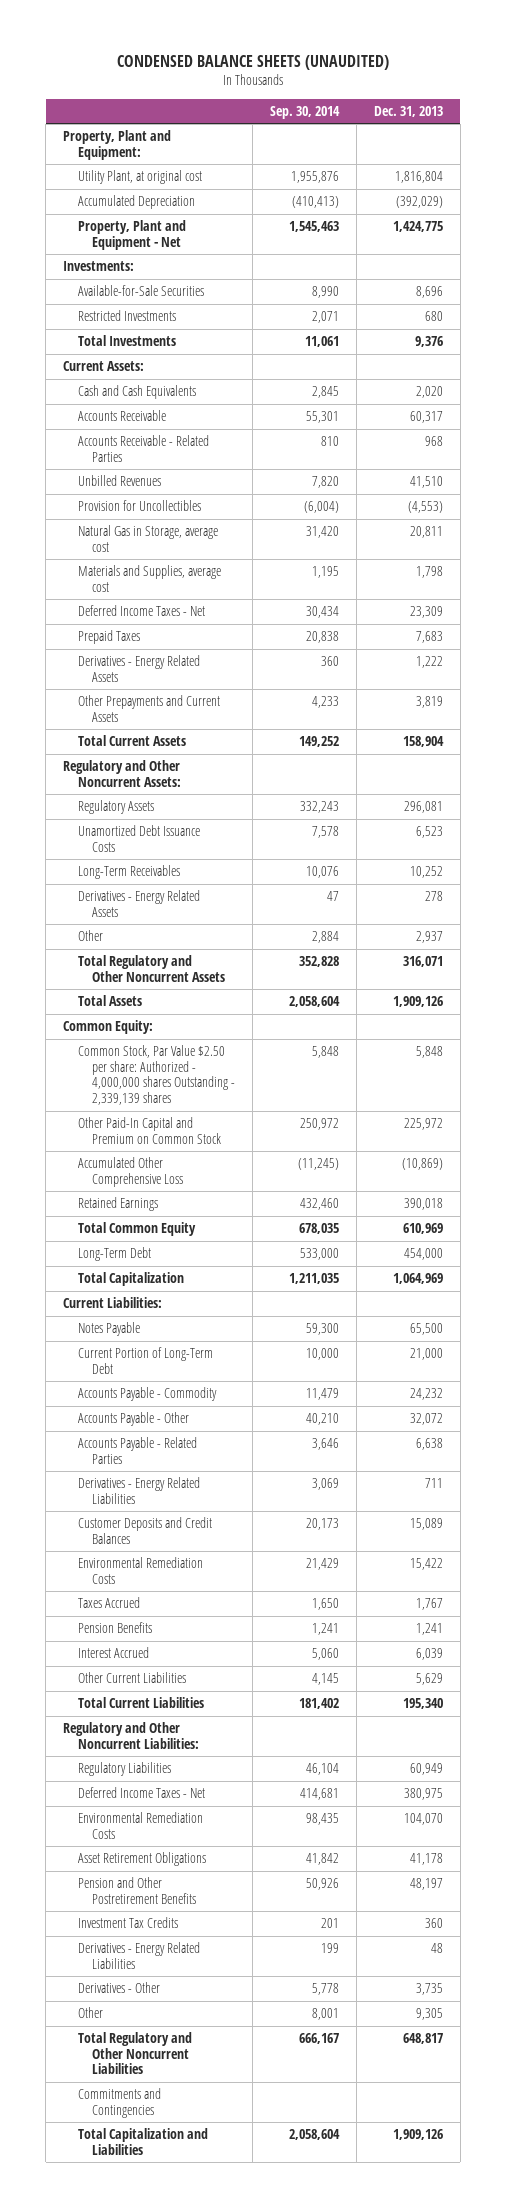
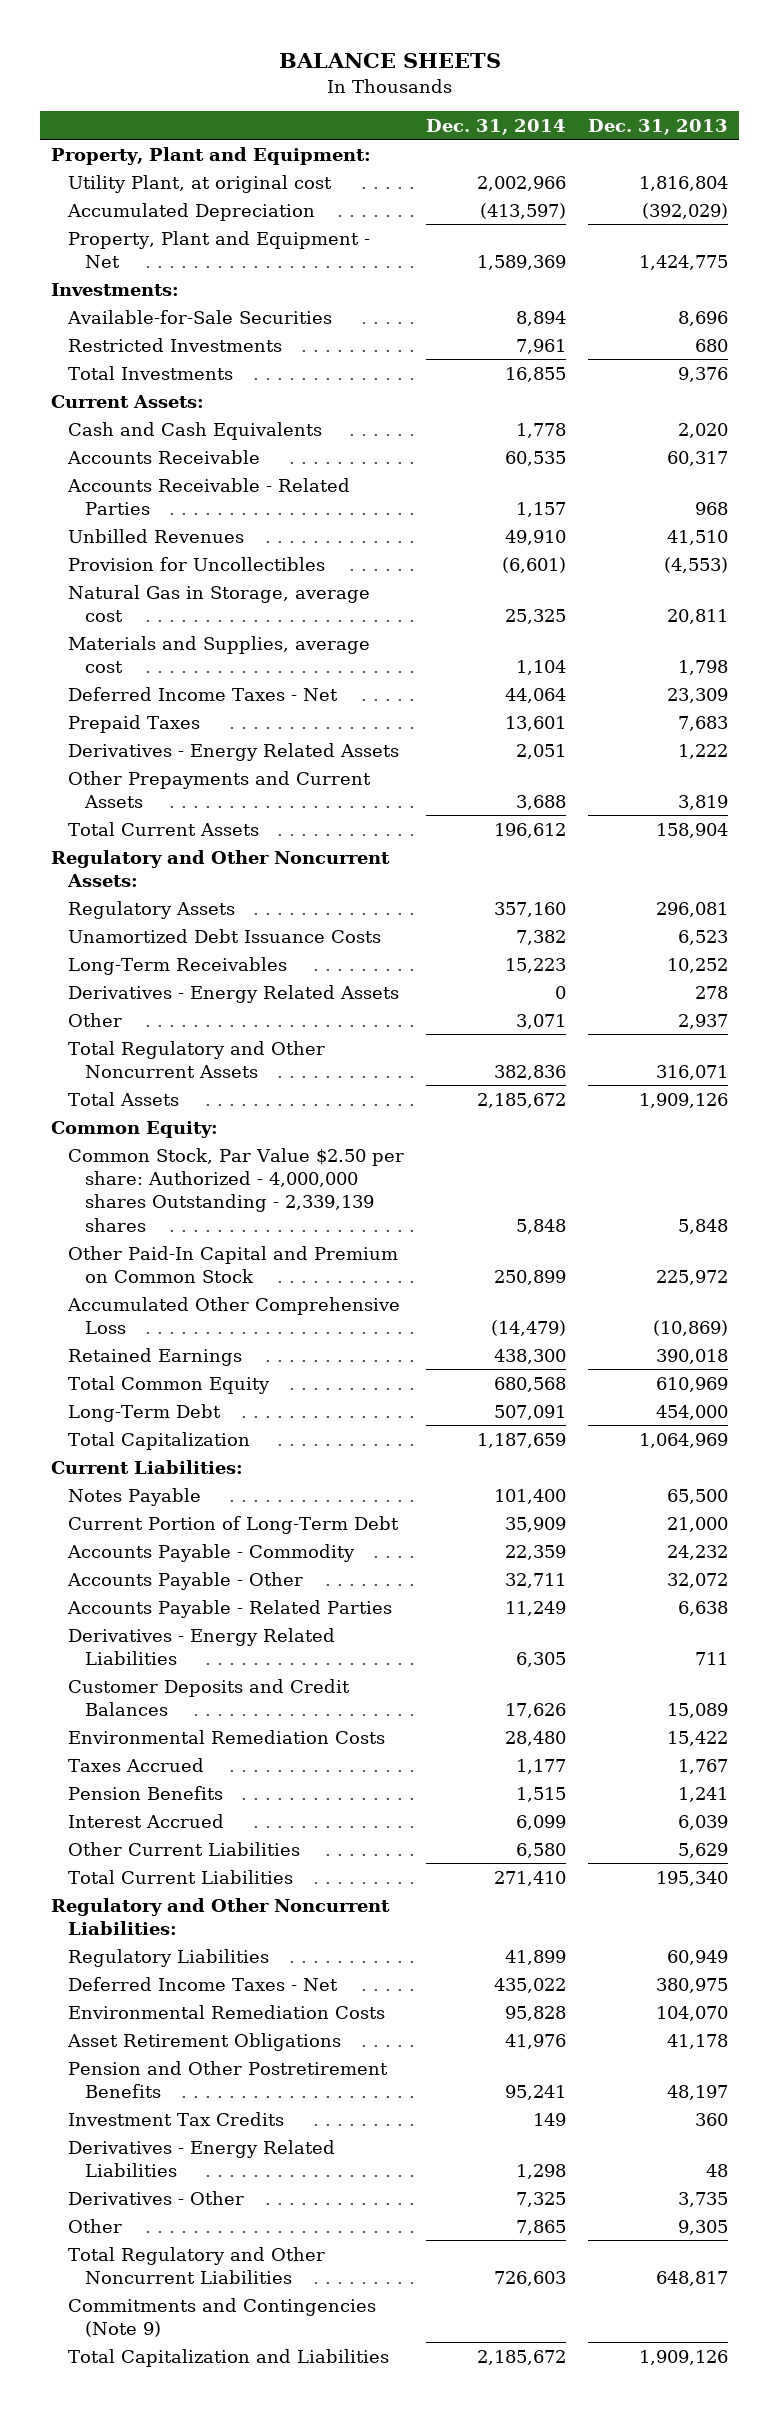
- CONDENSED BALANCE SHEETS (UNAUDITED)
+ BALANCE SHEETS
- | Sep. 30, 2014 | Dec. 31, 2013
+ | Dec. 31, 2014 | Dec. 31, 2013
- Commitments and Contingencies
+ Commitments and Contingencies (Note 9)

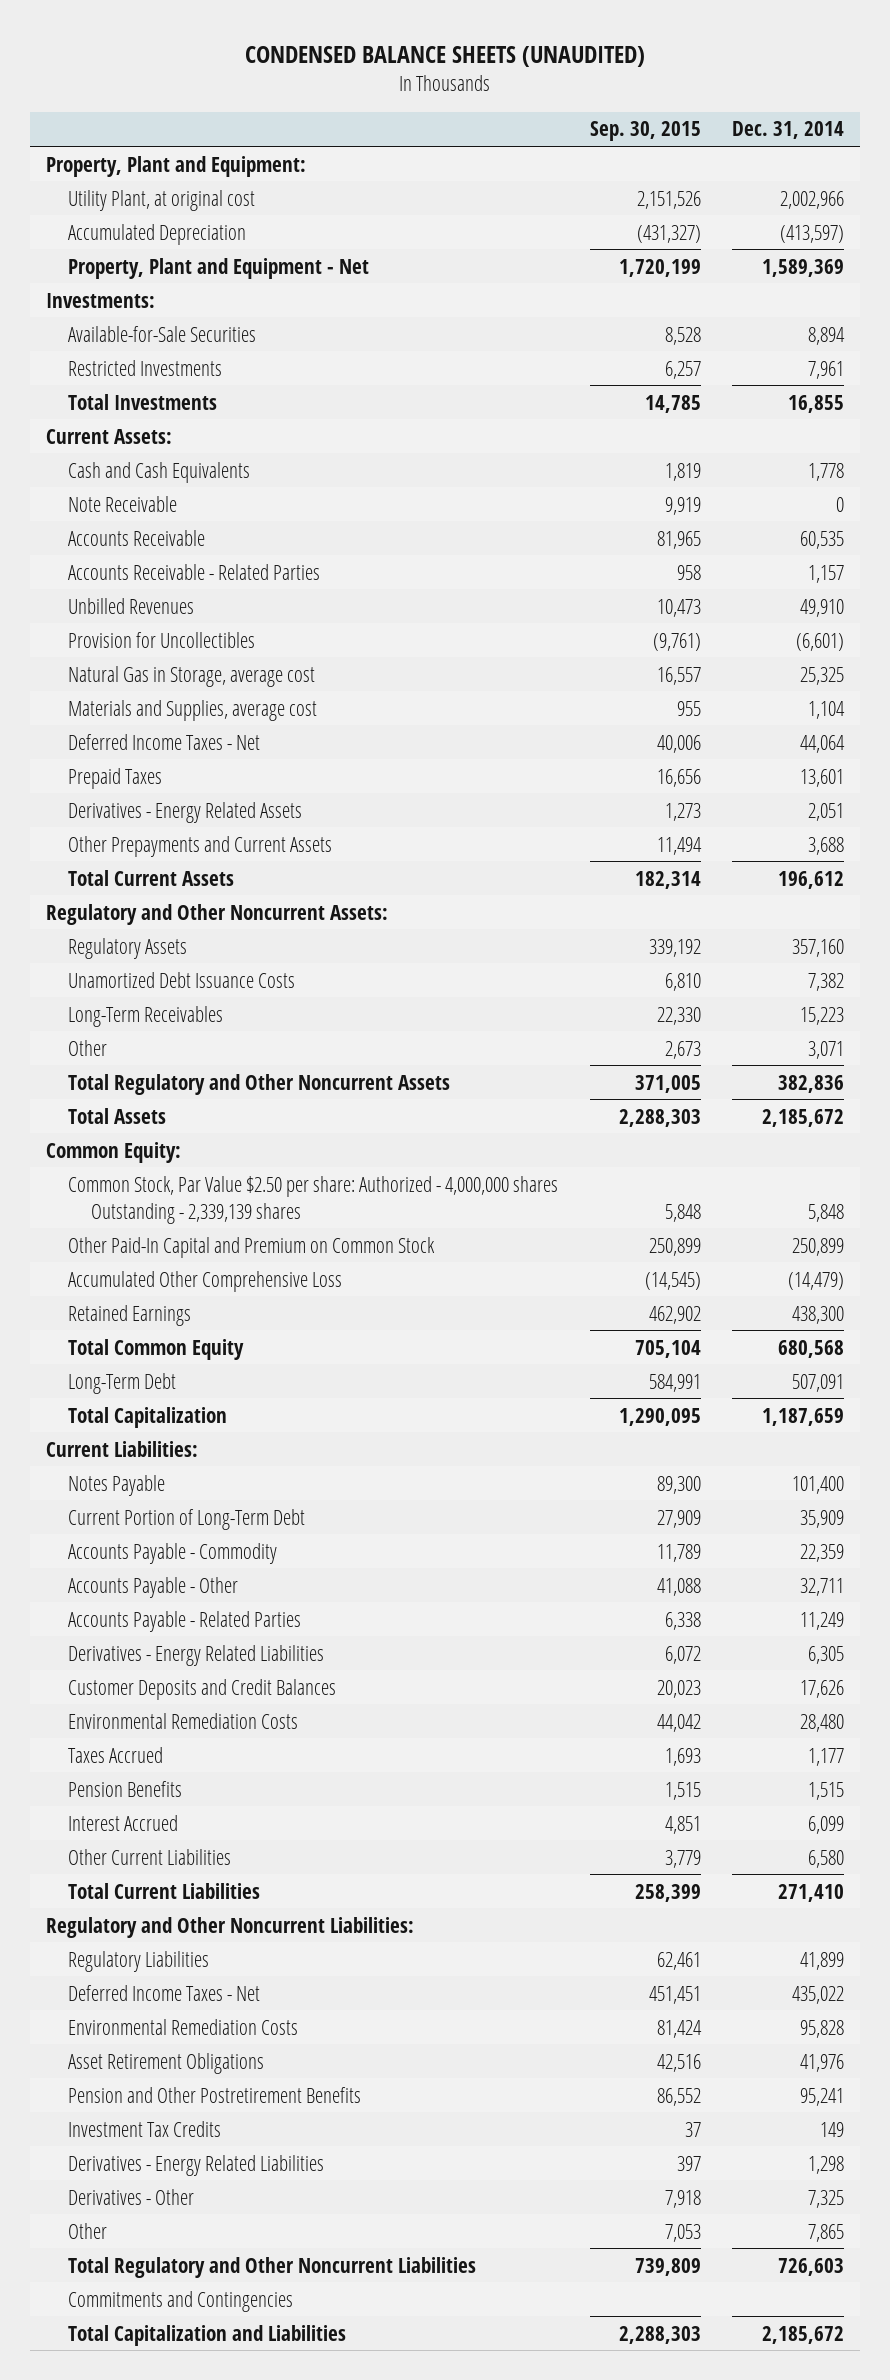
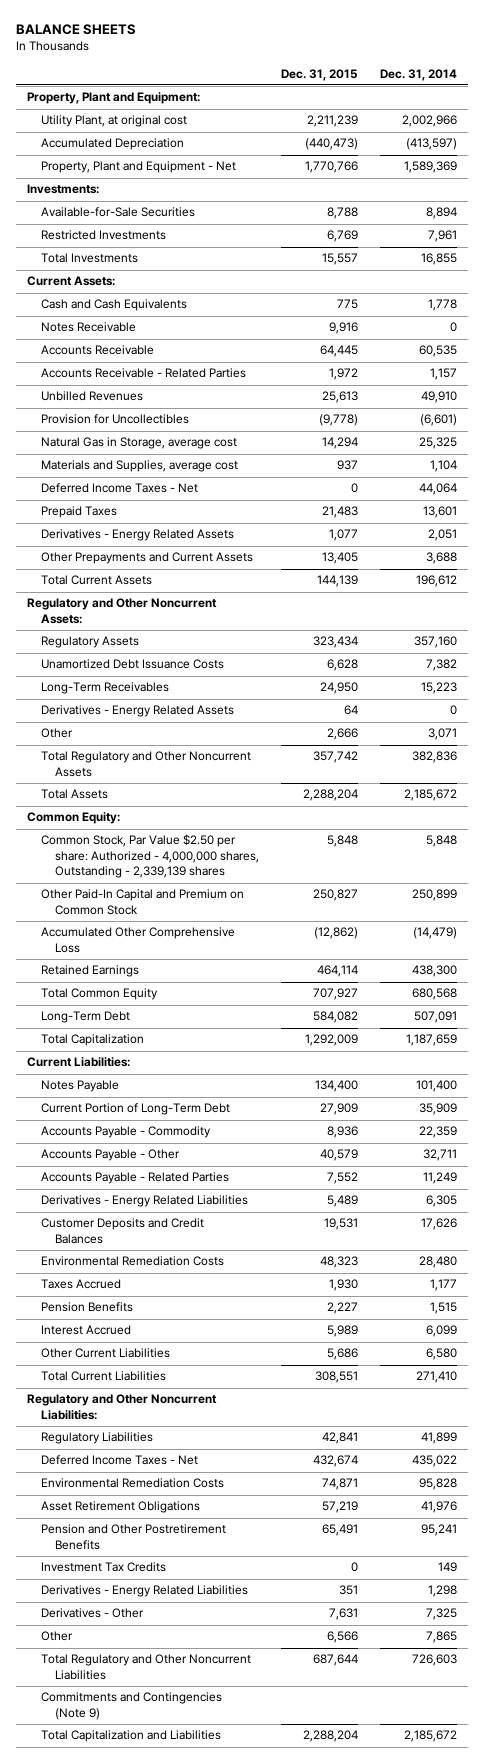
- CONDENSED BALANCE SHEETS (UNAUDITED)
+ BALANCE SHEETS
- | Sep. 30, 2015 | Dec. 31, 2014
+ | Dec. 31, 2015 | Dec. 31, 2014
- Note Receivable | 9,919 | 0
+ Notes Receivable | 9,916 | 0
+ Derivatives - Energy Related Assets | 64 | 0
- Common Stock, Par Value $2.50 per share: Authorized - 4,000,000 shares Outstanding - 2,339,139 shares | 5,848 | 5,848
+ Common Stock, Par Value $2.50 per share: Authorized - 4,000,000 shares, Outstanding - 2,339,139 shares | 5,848 | 5,848
- Commitments and Contingencies
+ Commitments and Contingencies (Note 9)

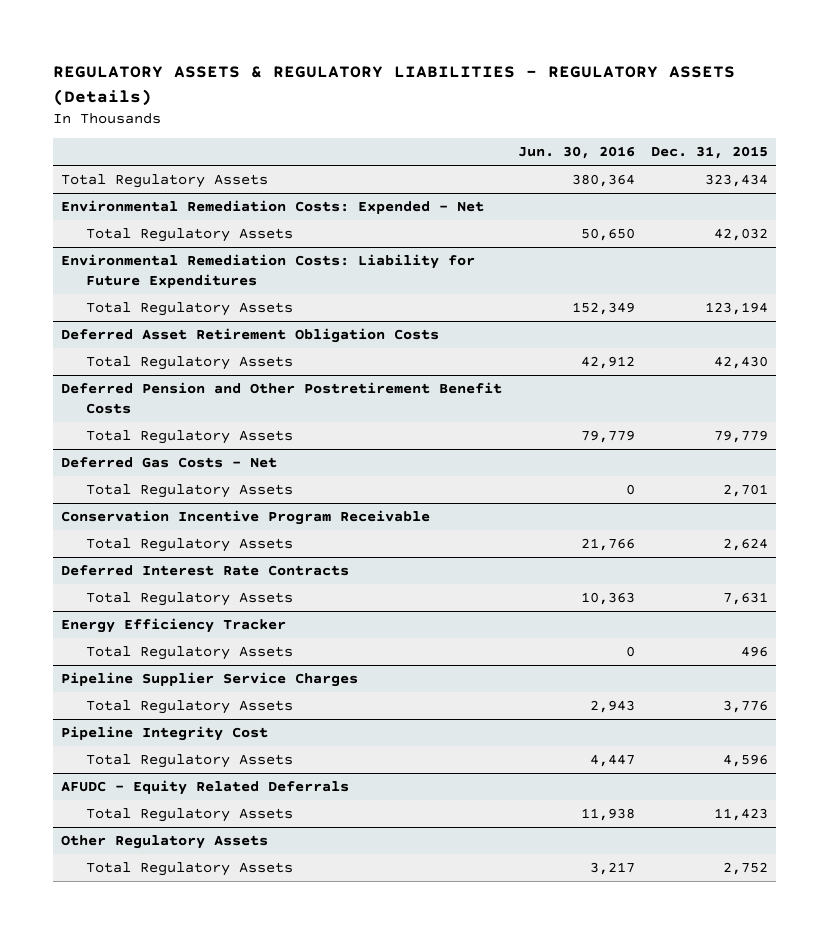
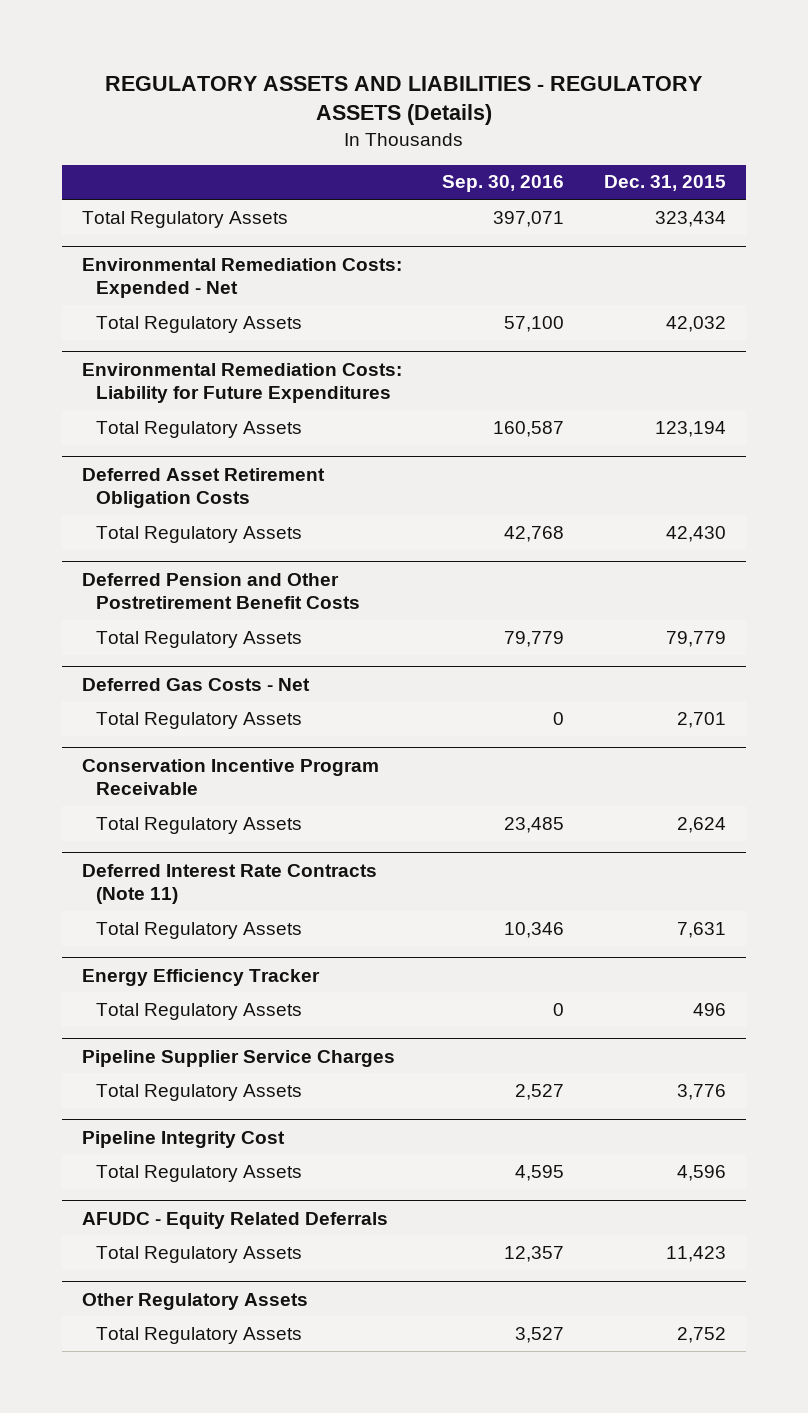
- REGULATORY ASSETS & REGULATORY LIABILITIES - REGULATORY ASSETS (Details)
+ REGULATORY ASSETS AND LIABILITIES - REGULATORY ASSETS (Details)
- | Jun. 30, 2016 | Dec. 31, 2015
+ | Sep. 30, 2016 | Dec. 31, 2015
- Deferred Interest Rate Contracts
+ Deferred Interest Rate Contracts (Note 11)

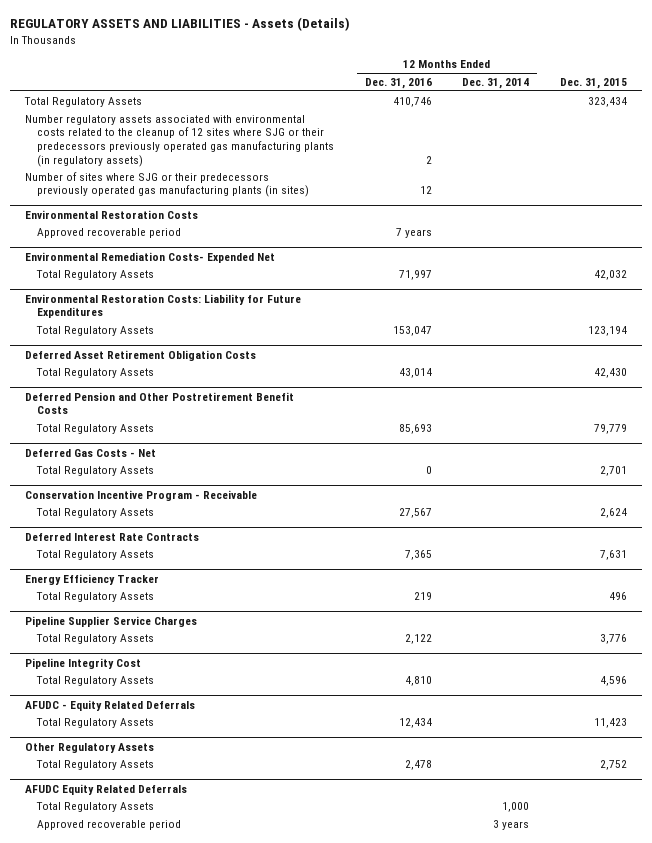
- REGULATORY ASSETS AND LIABILITIES - REGULATORY ASSETS (Details)
+ REGULATORY ASSETS AND LIABILITIES - Assets (Details)
- | Sep. 30, 2016 | Dec. 31, 2015
+ | 12 Months Ended Dec. 31, 2016 | 12 Months Ended Dec. 31, 2014 | Dec. 31, 2015
- Environmental Remediation Costs: Expended - Net
+ Number regulatory assets associated with environmental costs related to the cleanup of 12 sites where SJG or their predecessors previously operated gas manufacturing plants (in regulatory assets) | 2 | |
+ Number of sites where SJG or their predecessors previously operated gas manufacturing plants (in sites) | 12 | |
+ Environmental Restoration Costs
+ Approved recoverable period | 7 years | |
+ Environmental Remediation Costs- Expended Net
- Environmental Remediation Costs: Liability for Future Expenditures
+ Environmental Restoration Costs: Liability for Future Expenditures
- Conservation Incentive Program Receivable
+ Conservation Incentive Program - Receivable
- Deferred Interest Rate Contracts (Note 11)
+ Deferred Interest Rate Contracts
+ AFUDC Equity Related Deferrals
+ Total Regulatory Assets | | 1,000 |
+ Approved recoverable period | | 3 years |

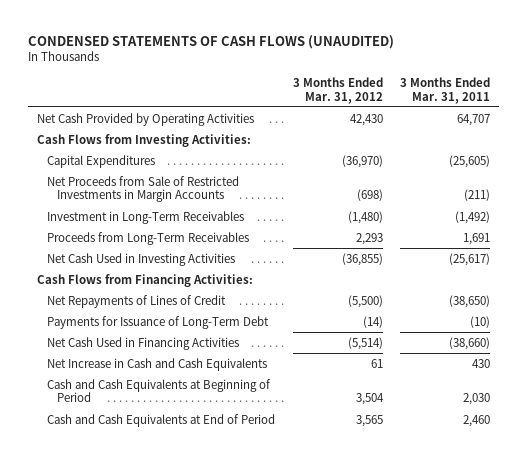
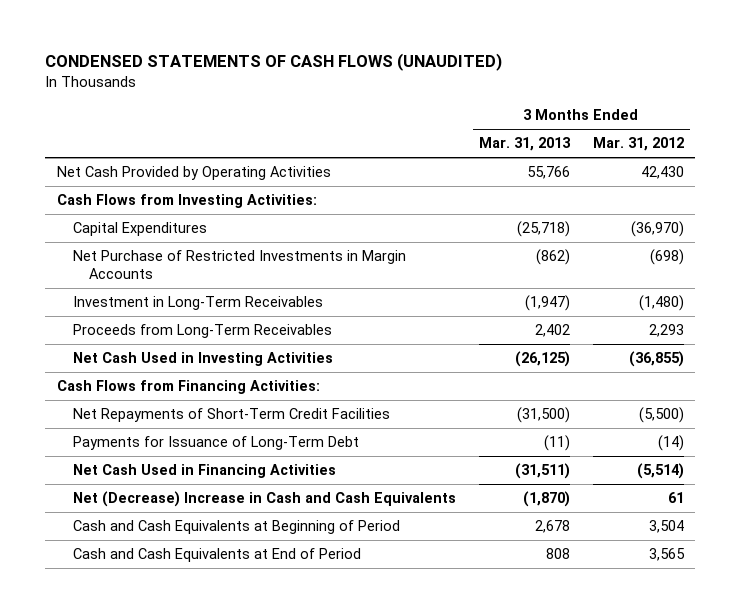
- | 3 Months Ended Mar. 31, 2012 | 3 Months Ended Mar. 31, 2011
+ | 3 Months Ended Mar. 31, 2013 | 3 Months Ended Mar. 31, 2012
- Net Proceeds from Sale of Restricted Investments in Margin Accounts | (698) | (211)
+ Net Purchase of Restricted Investments in Margin Accounts | (862) | (698)
- Net Repayments of Lines of Credit | (5,500) | (38,650)
+ Net Repayments of Short-Term Credit Facilities | (31,500) | (5,500)
- Net Increase in Cash and Cash Equivalents | 61 | 430
+ Net (Decrease) Increase in Cash and Cash Equivalents | (1,870) | 61

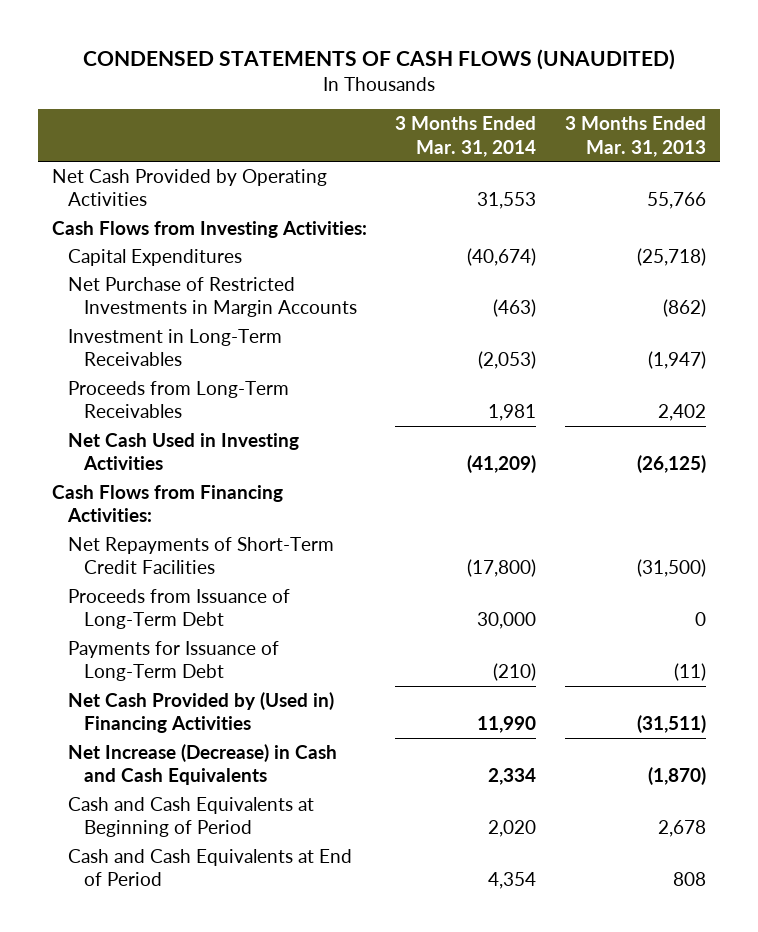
- | 3 Months Ended Mar. 31, 2013 | 3 Months Ended Mar. 31, 2012
+ | 3 Months Ended Mar. 31, 2014 | 3 Months Ended Mar. 31, 2013
+ Proceeds from Issuance of Long-Term Debt | 30,000 | 0
- Net Cash Used in Financing Activities | (31,511) | (5,514)
- Net (Decrease) Increase in Cash and Cash Equivalents | (1,870) | 61
+ Net Cash Provided by (Used in) Financing Activities | 11,990 | (31,511)
+ Net Increase (Decrease) in Cash and Cash Equivalents | 2,334 | (1,870)

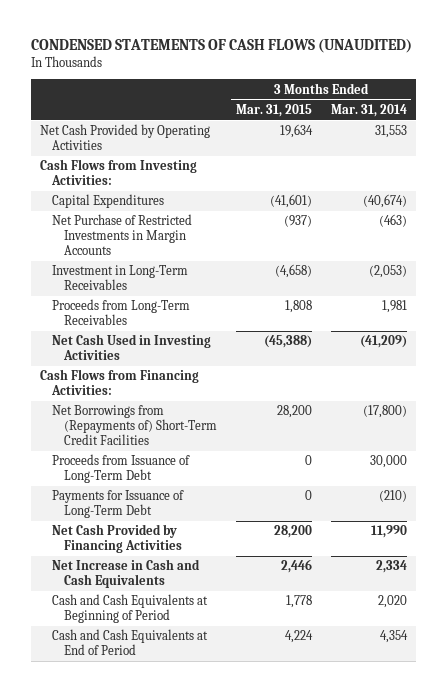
- | 3 Months Ended Mar. 31, 2014 | 3 Months Ended Mar. 31, 2013
+ | 3 Months Ended Mar. 31, 2015 | 3 Months Ended Mar. 31, 2014
- Net Repayments of Short-Term Credit Facilities | (17,800) | (31,500)
+ Net Borrowings from (Repayments of) Short-Term Credit Facilities | 28,200 | (17,800)
- Net Cash Provided by (Used in) Financing Activities | 11,990 | (31,511)
- Net Increase (Decrease) in Cash and Cash Equivalents | 2,334 | (1,870)
+ Net Cash Provided by Financing Activities | 28,200 | 11,990
+ Net Increase in Cash and Cash Equivalents | 2,446 | 2,334

